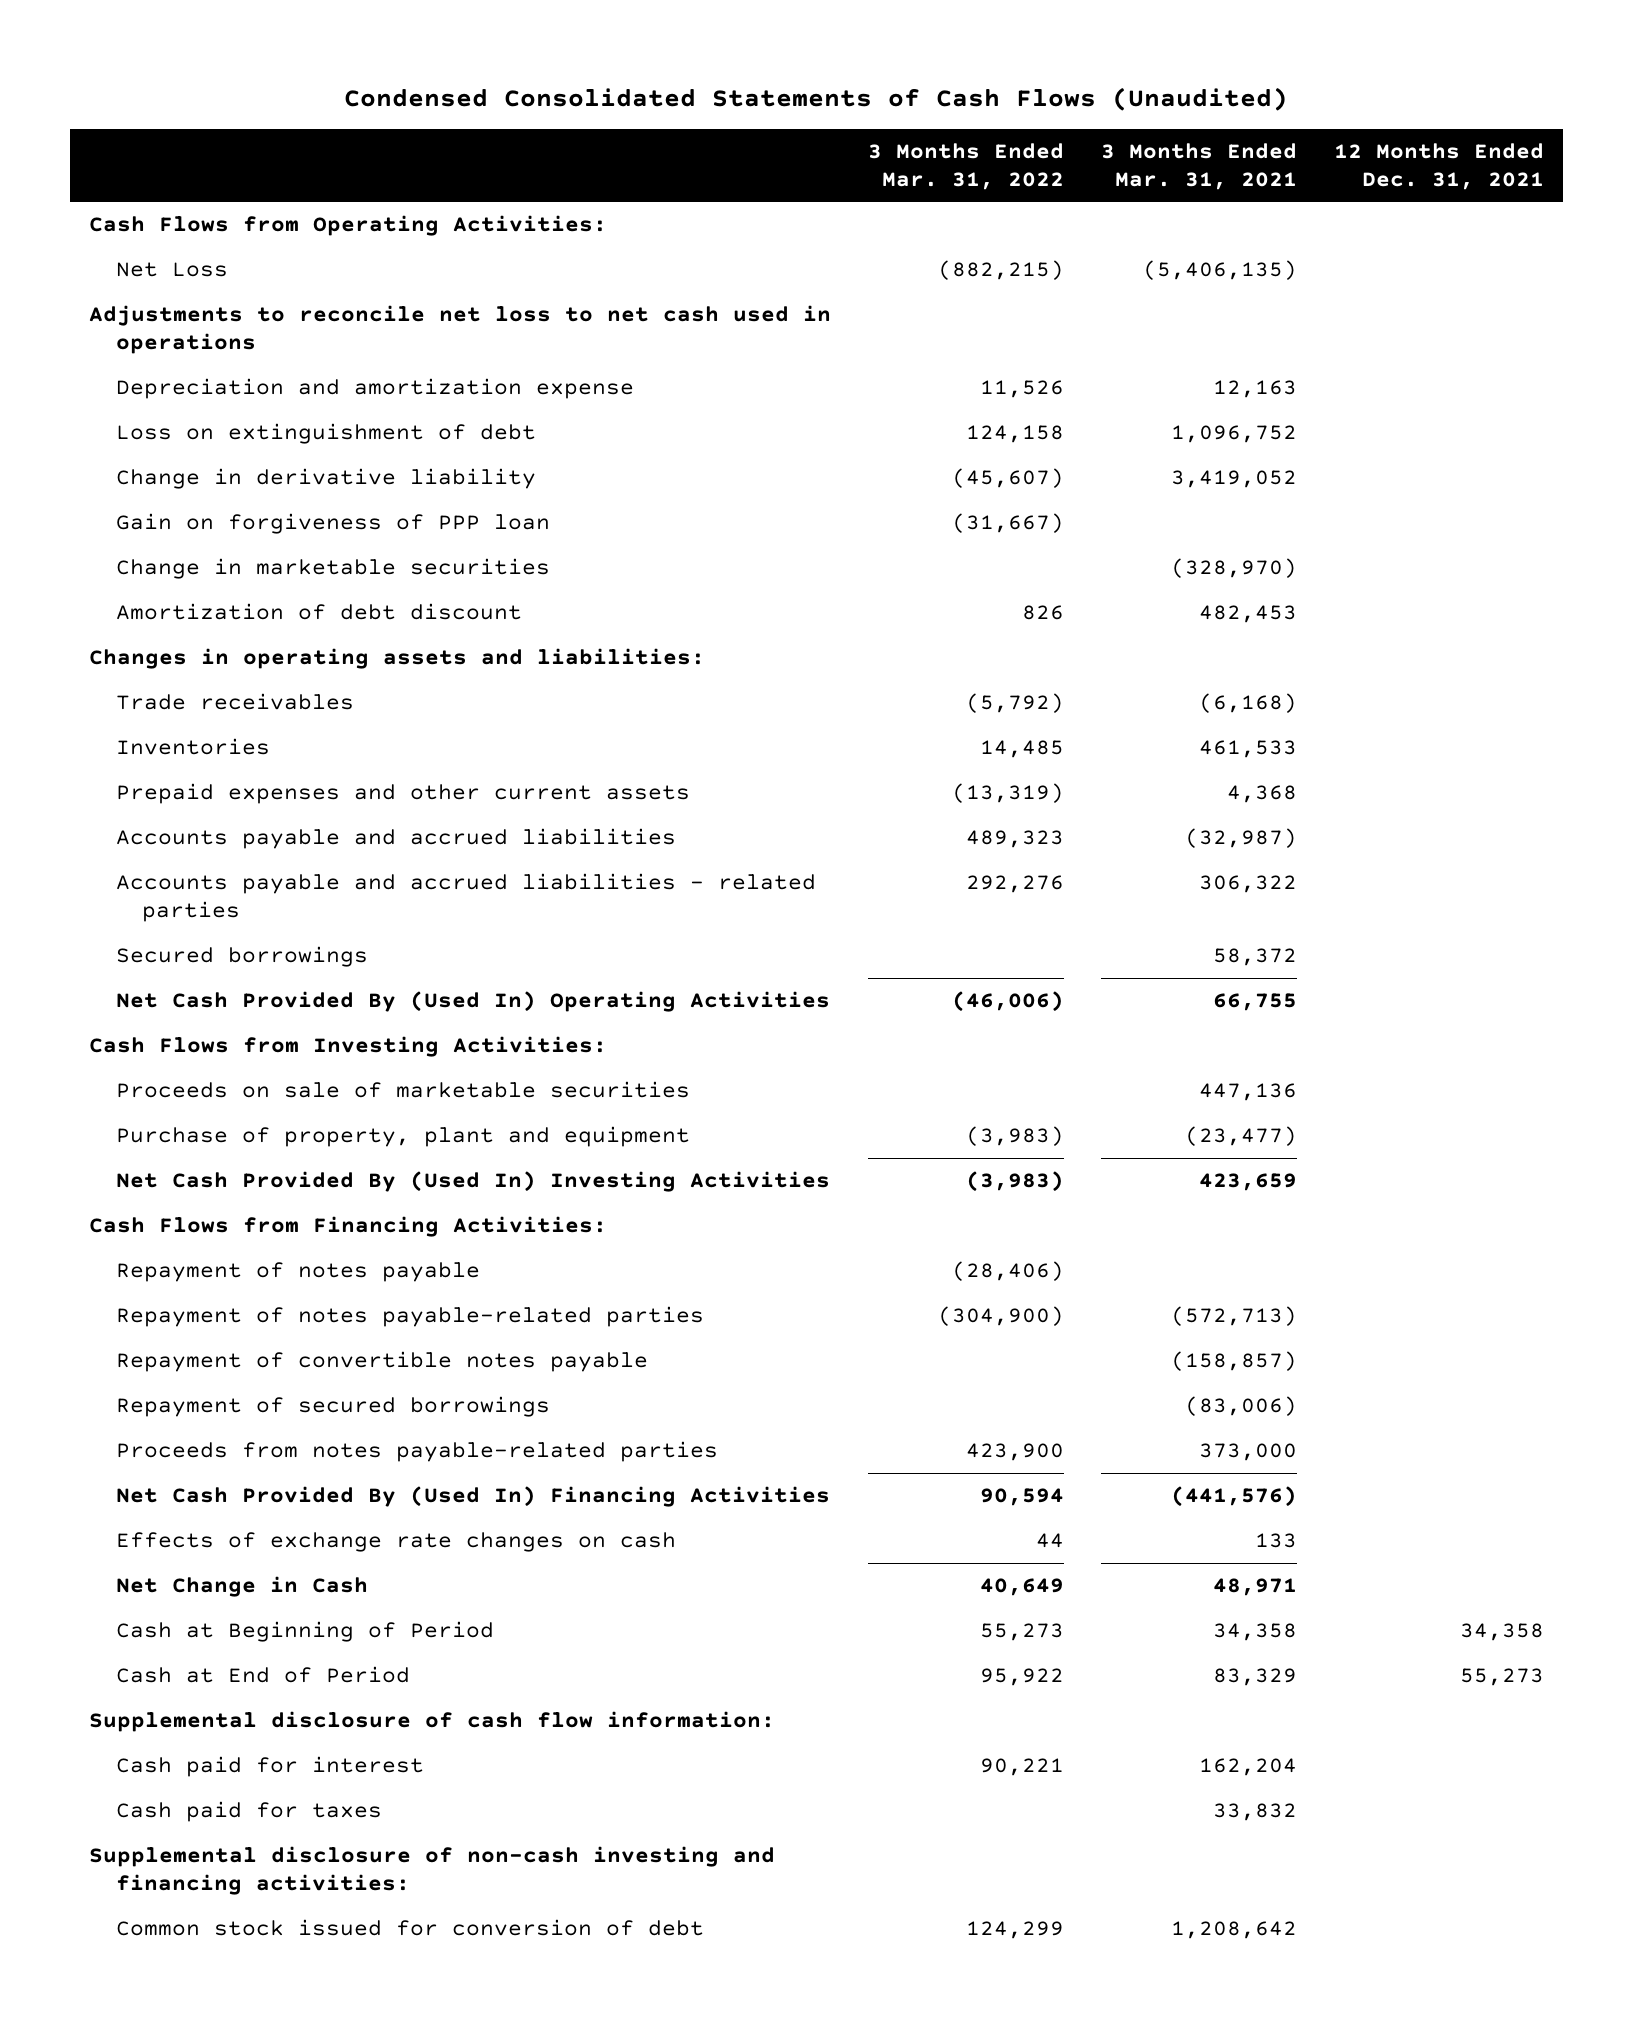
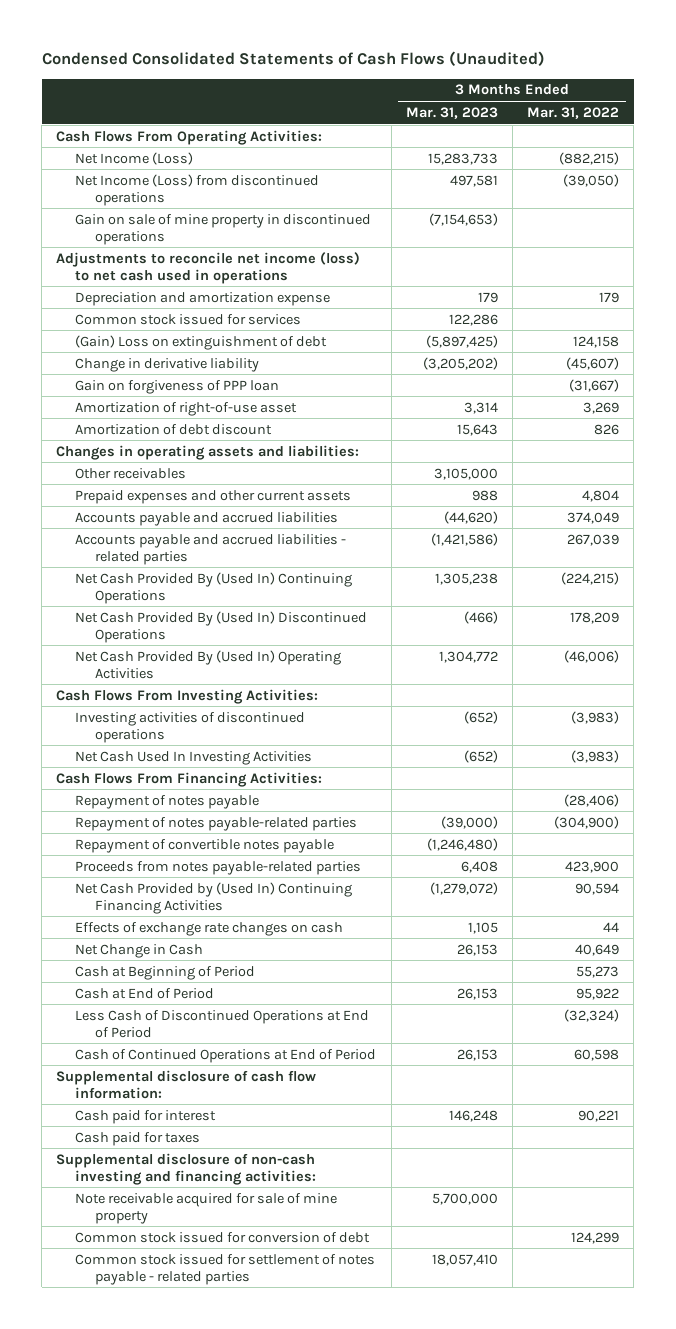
- | 3 Months Ended Mar. 31, 2022 | 3 Months Ended Mar. 31, 2021 | 12 Months Ended Dec. 31, 2021
+ | 3 Months Ended Mar. 31, 2023 | 3 Months Ended Mar. 31, 2022
- Cash Flows from Operating Activities:
- Net Loss | (882,215) | (5,406,135) |
- Adjustments to reconcile net loss to net cash used in operations
- Depreciation and amortization expense | 11,526 | 12,163 |
- Loss on extinguishment of debt | 124,158 | 1,096,752 |
+ Cash Flows From Operating Activities:
+ Net Income (Loss) | 15,283,733 | (882,215)
+ Net Income (Loss) from discontinued operations | 497,581 | (39,050)
+ Gain on sale of mine property in discontinued operations | (7,154,653) |
+ Adjustments to reconcile net income (loss) to net cash used in operations
+ Depreciation and amortization expense | 179 | 179
+ Common stock issued for services | 122,286 |
+ (Gain) Loss on extinguishment of debt | (5,897,425) | 124,158
- Change in marketable securities | | (328,970) |
+ Amortization of right-of-use asset | 3,314 | 3,269
- Trade receivables | (5,792) | (6,168) |
- Inventories | 14,485 | 461,533 |
- Prepaid expenses and other current assets | (13,319) | 4,368 |
- Accounts payable and accrued liabilities | 489,323 | (32,987) |
- Accounts payable and accrued liabilities - related parties | 292,276 | 306,322 |
- Secured borrowings | | 58,372 |
+ Other receivables | 3,105,000 |
+ Prepaid expenses and other current assets | 988 | 4,804
+ Accounts payable and accrued liabilities | (44,620) | 374,049
+ Accounts payable and accrued liabilities - related parties | (1,421,586) | 267,039
+ Net Cash Provided By (Used In) Continuing Operations | 1,305,238 | (224,215)
+ Net Cash Provided By (Used In) Discontinued Operations | (466) | 178,209
- Cash Flows from Investing Activities:
- Proceeds on sale of marketable securities | | 447,136 |
- Purchase of property, plant and equipment | (3,983) | (23,477) |
- Net Cash Provided By (Used In) Investing Activities | (3,983) | 423,659 |
- Cash Flows from Financing Activities:
+ Cash Flows From Investing Activities:
+ Investing activities of discontinued operations | (652) | (3,983)
+ Net Cash Used In Investing Activities | (652) | (3,983)
+ Cash Flows From Financing Activities:
- Repayment of secured borrowings | | (83,006) |
- Net Cash Provided By (Used In) Financing Activities | 90,594 | (441,576) |
+ Net Cash Provided by (Used In) Continuing Financing Activities | (1,279,072) | 90,594
+ Less Cash of Discontinued Operations at End of Period | | (32,324)
+ Cash of Continued Operations at End of Period | 26,153 | 60,598
+ Note receivable acquired for sale of mine property | 5,700,000 |
+ Common stock issued for settlement of notes payable - related parties | 18,057,410 |

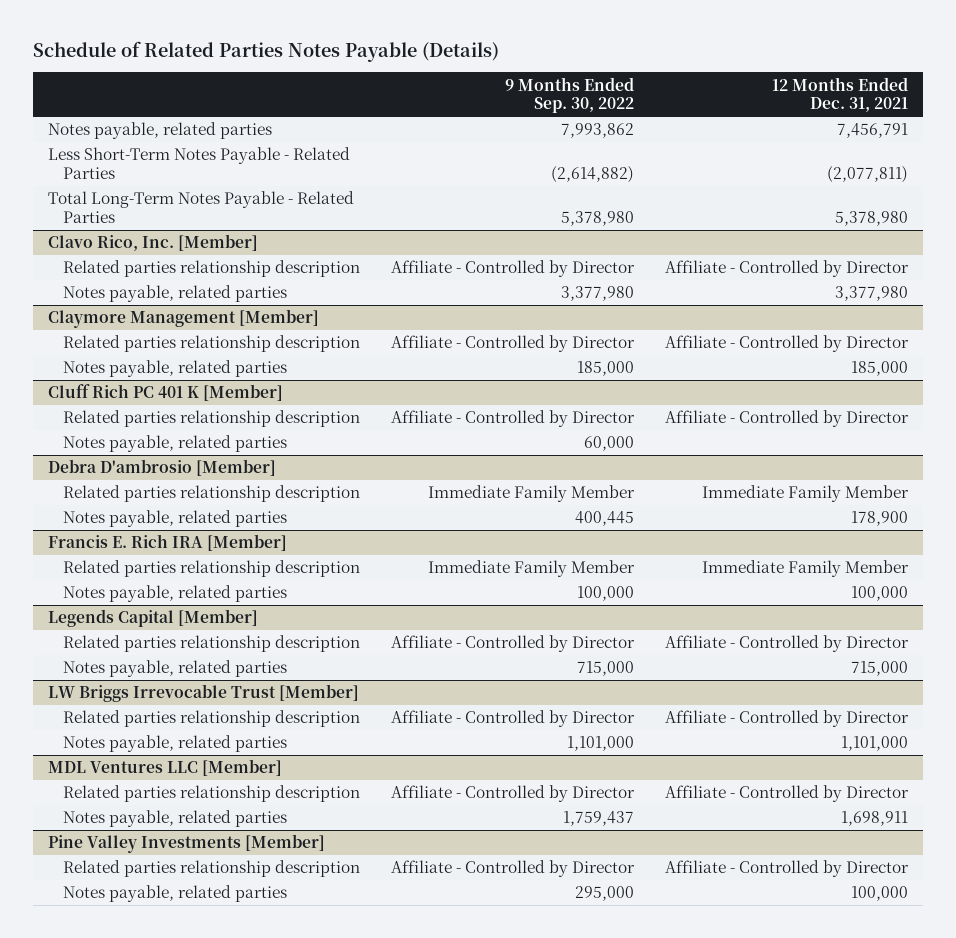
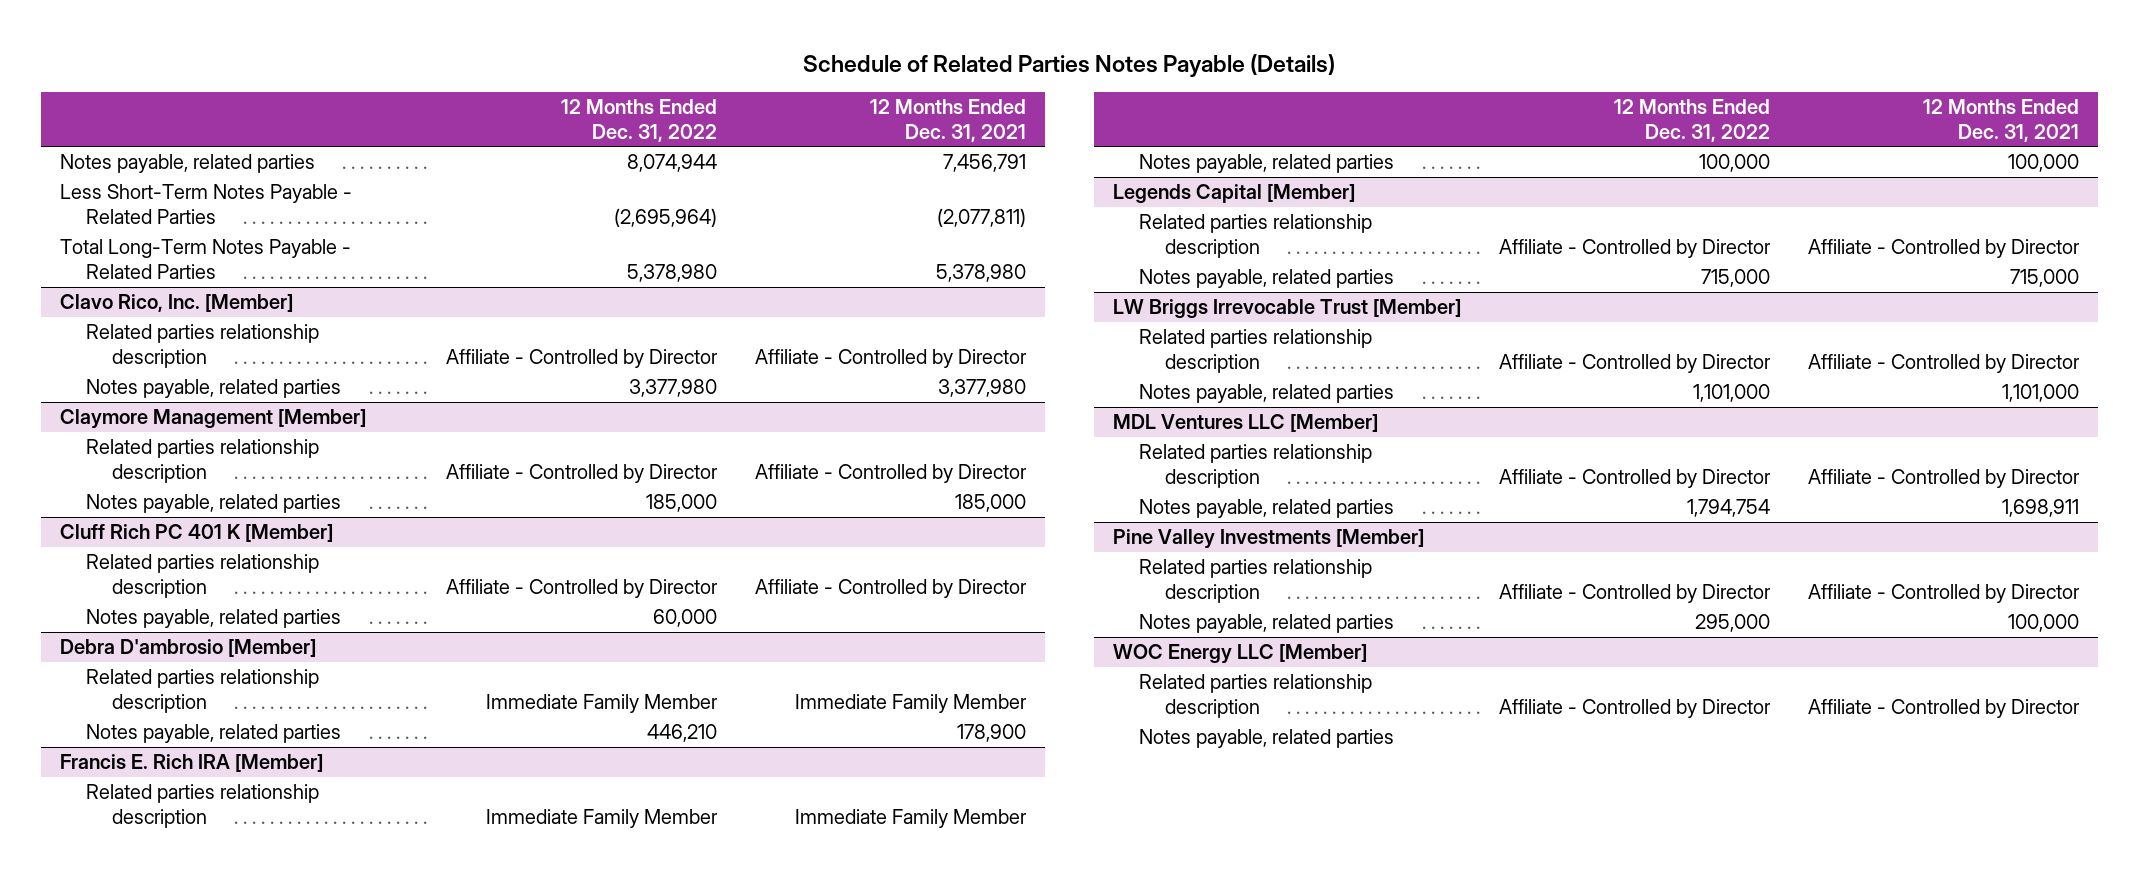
- | 9 Months Ended Sep. 30, 2022 | 12 Months Ended Dec. 31, 2021
+ | 12 Months Ended Dec. 31, 2022 | 12 Months Ended Dec. 31, 2021
+ WOC Energy LLC [Member]
+ Related parties relationship description | Affiliate - Controlled by Director | Affiliate - Controlled by Director
+ Notes payable, related parties

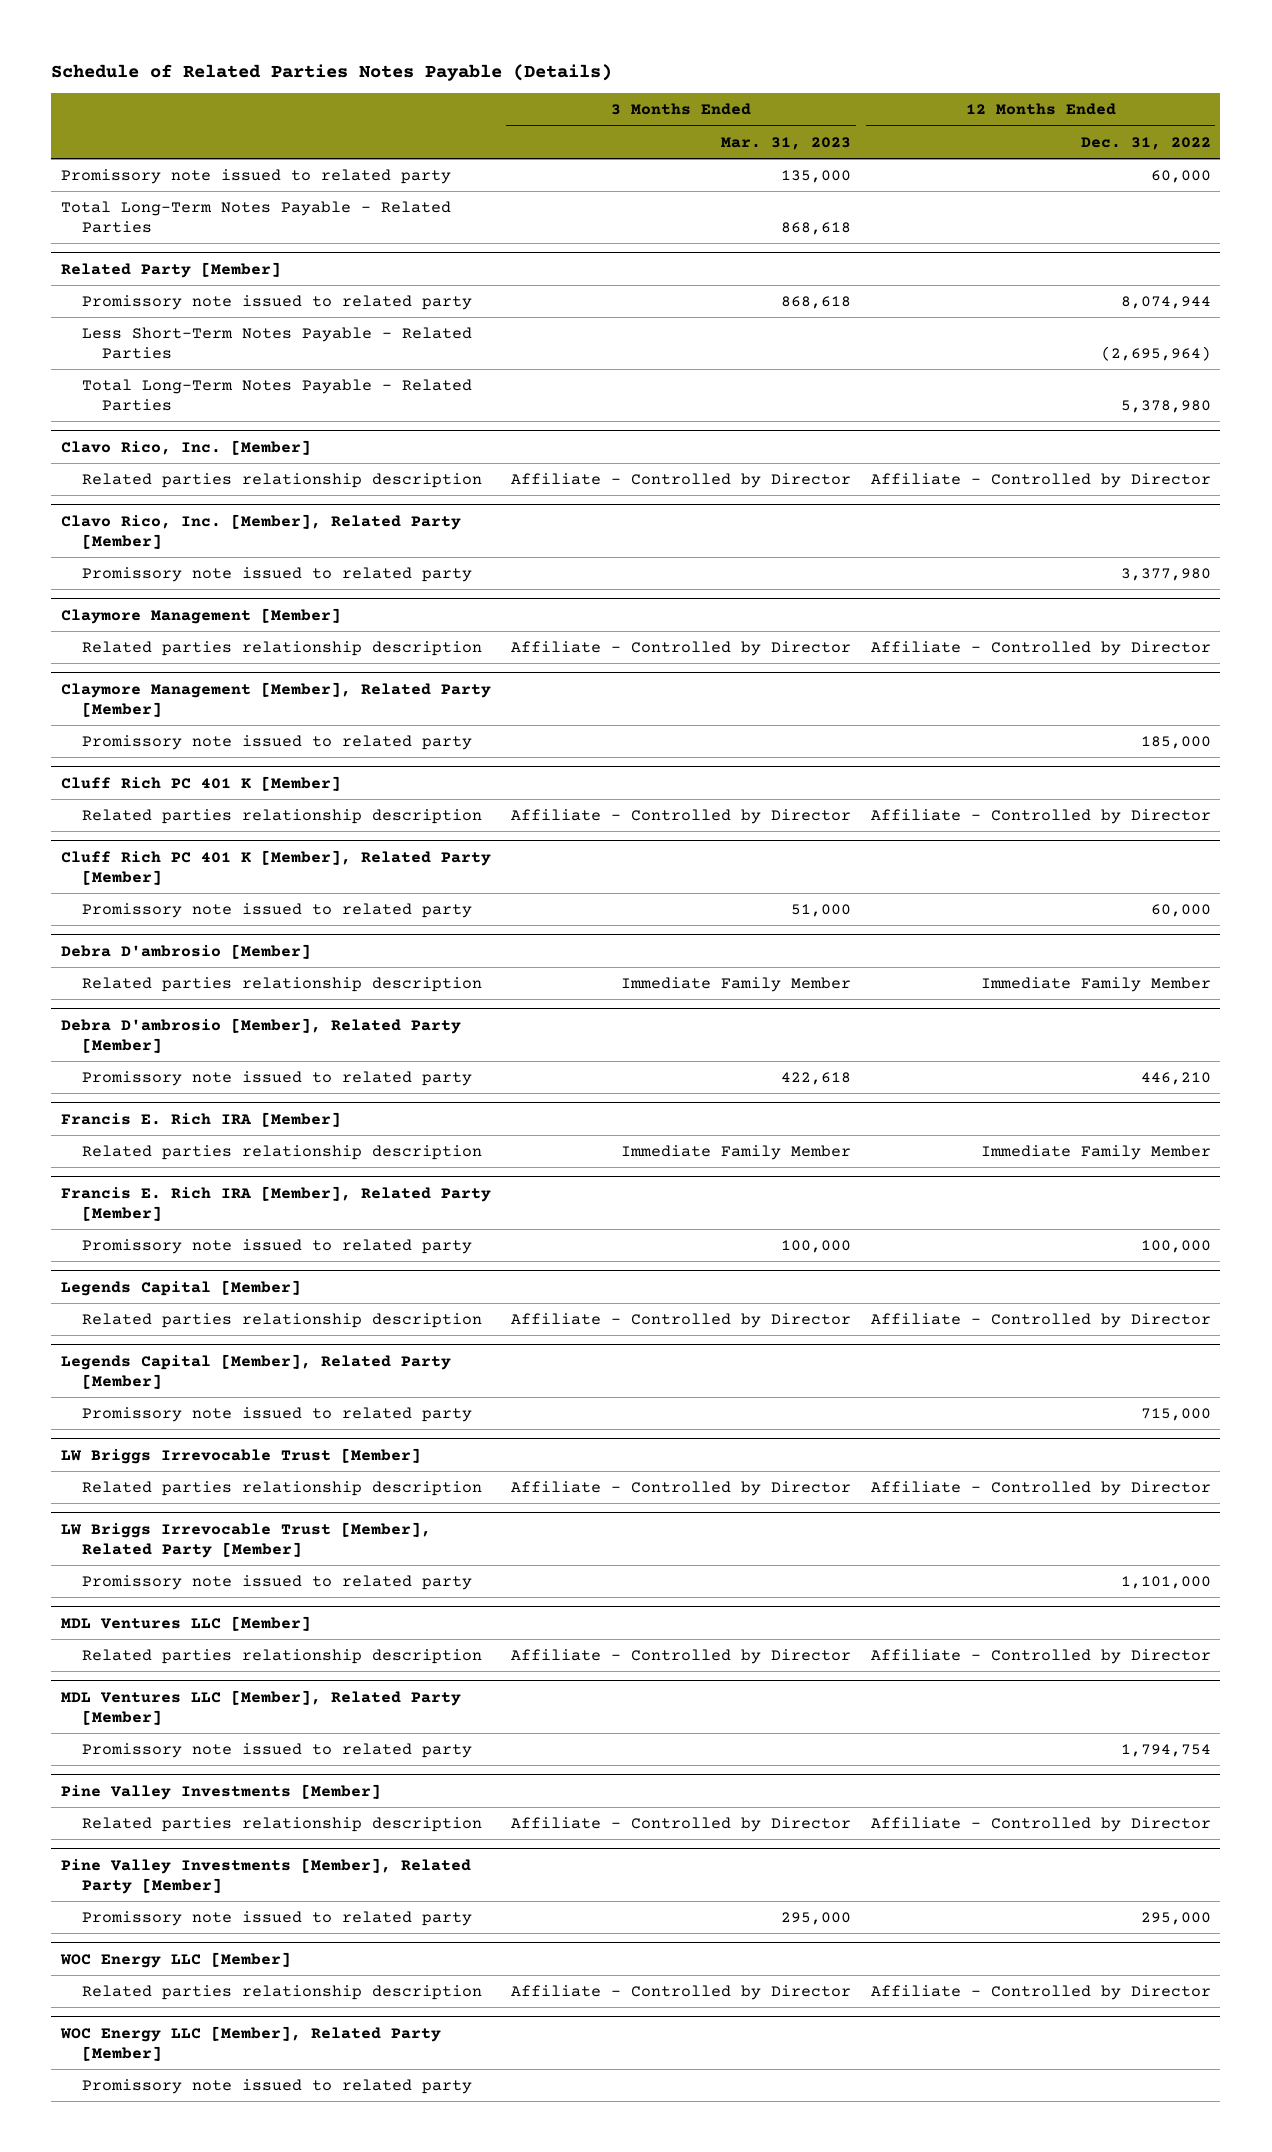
- | 12 Months Ended Dec. 31, 2022 | 12 Months Ended Dec. 31, 2021
+ | 3 Months Ended Mar. 31, 2023 | 12 Months Ended Dec. 31, 2022
- Notes payable, related parties | 8,074,944 | 7,456,791
+ Promissory note issued to related party | 135,000 | 60,000
+ Total Long-Term Notes Payable - Related Parties | 868,618 |
+ Related Party [Member]
+ Promissory note issued to related party | 868,618 | 8,074,944
@ Clavo Rico, Inc. [Member]
- Notes payable, related parties | 3,377,980 | 3,377,980
+ Clavo Rico, Inc. [Member], Related Party [Member]
+ Promissory note issued to related party | | 3,377,980
@ Claymore Management [Member]
- Notes payable, related parties | 185,000 | 185,000
+ Claymore Management [Member], Related Party [Member]
+ Promissory note issued to related party | | 185,000
@ Cluff Rich PC 401 K [Member]
- Notes payable, related parties | 60,000 |
+ Cluff Rich PC 401 K [Member], Related Party [Member]
+ Promissory note issued to related party | 51,000 | 60,000
@ Debra D'ambrosio [Member]
- Notes payable, related parties | 446,210 | 178,900
+ Debra D'ambrosio [Member], Related Party [Member]
+ Promissory note issued to related party | 422,618 | 446,210
@ Francis E. Rich IRA [Member]
- Notes payable, related parties | 100,000 | 100,000
+ Francis E. Rich IRA [Member], Related Party [Member]
+ Promissory note issued to related party | 100,000 | 100,000
@ Legends Capital [Member]
- Notes payable, related parties | 715,000 | 715,000
+ Legends Capital [Member], Related Party [Member]
+ Promissory note issued to related party | | 715,000
@ LW Briggs Irrevocable Trust [Member]
- Notes payable, related parties | 1,101,000 | 1,101,000
+ LW Briggs Irrevocable Trust [Member], Related Party [Member]
+ Promissory note issued to related party | | 1,101,000
@ MDL Ventures LLC [Member]
- Notes payable, related parties | 1,794,754 | 1,698,911
+ MDL Ventures LLC [Member], Related Party [Member]
+ Promissory note issued to related party | | 1,794,754
@ Pine Valley Investments [Member]
- Notes payable, related parties | 295,000 | 100,000
+ Pine Valley Investments [Member], Related Party [Member]
+ Promissory note issued to related party | 295,000 | 295,000
@ WOC Energy LLC [Member]
- Notes payable, related parties
+ WOC Energy LLC [Member], Related Party [Member]
+ Promissory note issued to related party

